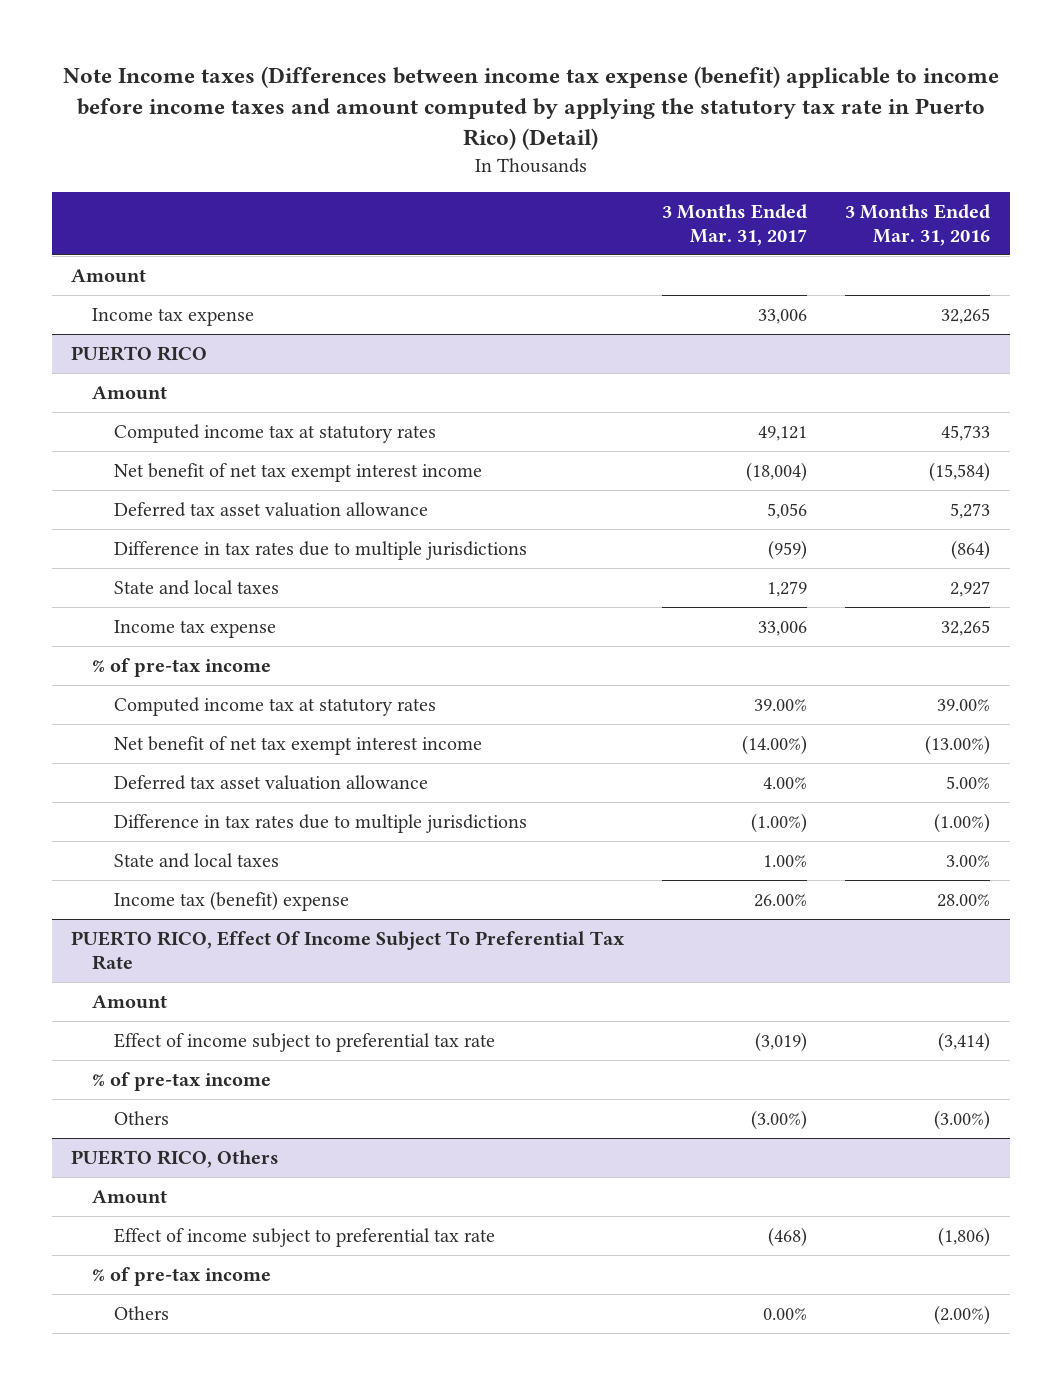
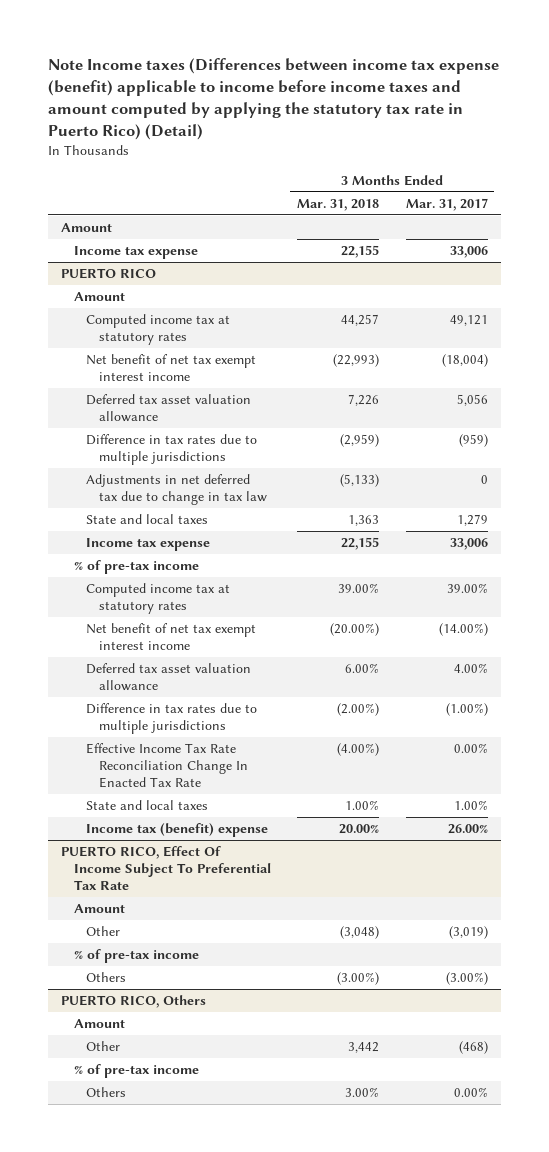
- | 3 Months Ended Mar. 31, 2017 | 3 Months Ended Mar. 31, 2016
+ | 3 Months Ended Mar. 31, 2018 | 3 Months Ended Mar. 31, 2017
@ PUERTO RICO
+ Adjustments in net deferred tax due to change in tax law | (5,133) | 0
+ Effective Income Tax Rate Reconciliation Change In Enacted Tax Rate | (4.00%) | 0.00%
@ PUERTO RICO, Effect Of Income Subject To Preferential Tax Rate
- Effect of income subject to preferential tax rate | (3,019) | (3,414)
+ Other | (3,048) | (3,019)
@ PUERTO RICO, Others
- Effect of income subject to preferential tax rate | (468) | (1,806)
+ Other | 3,442 | (468)

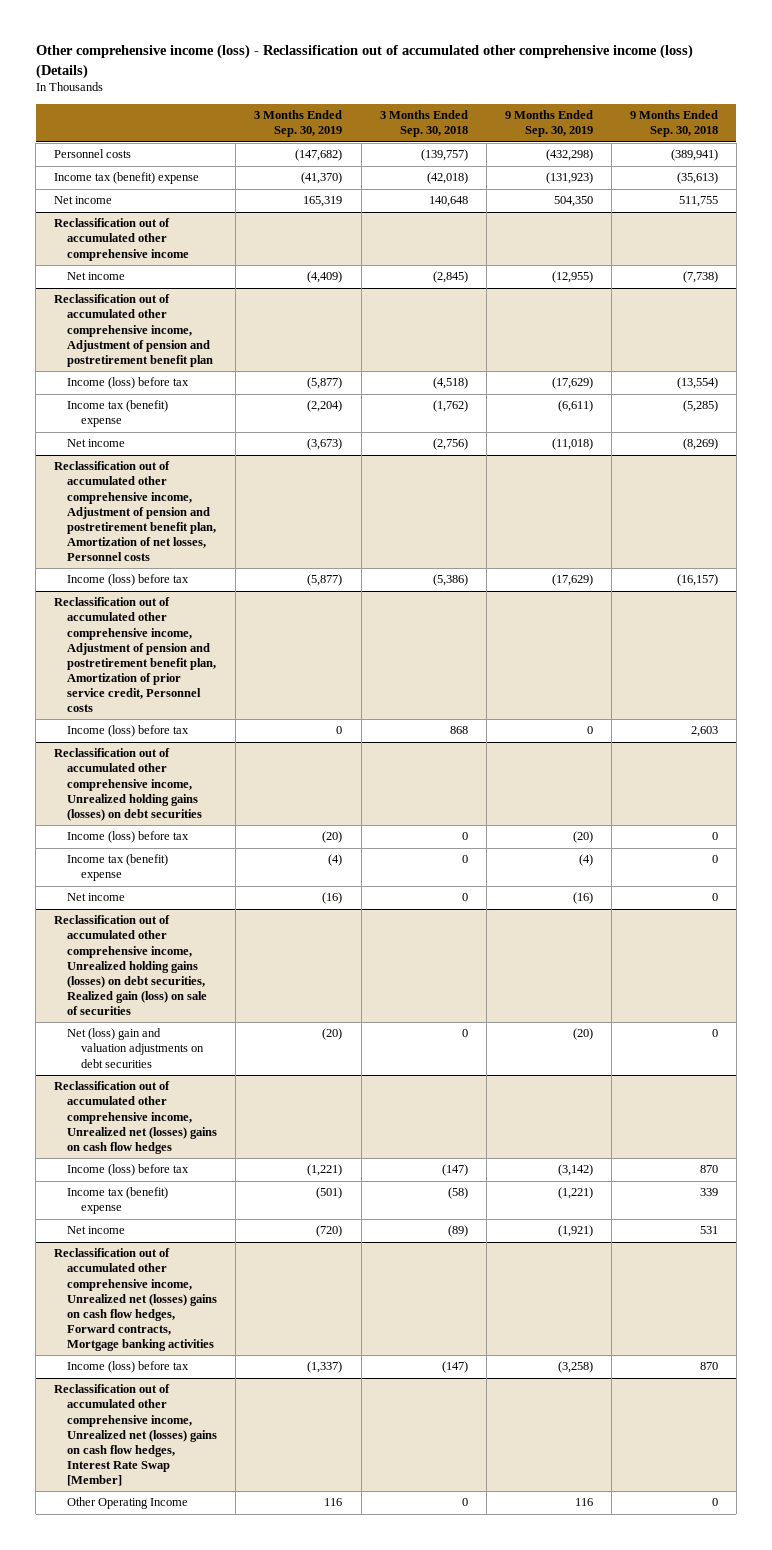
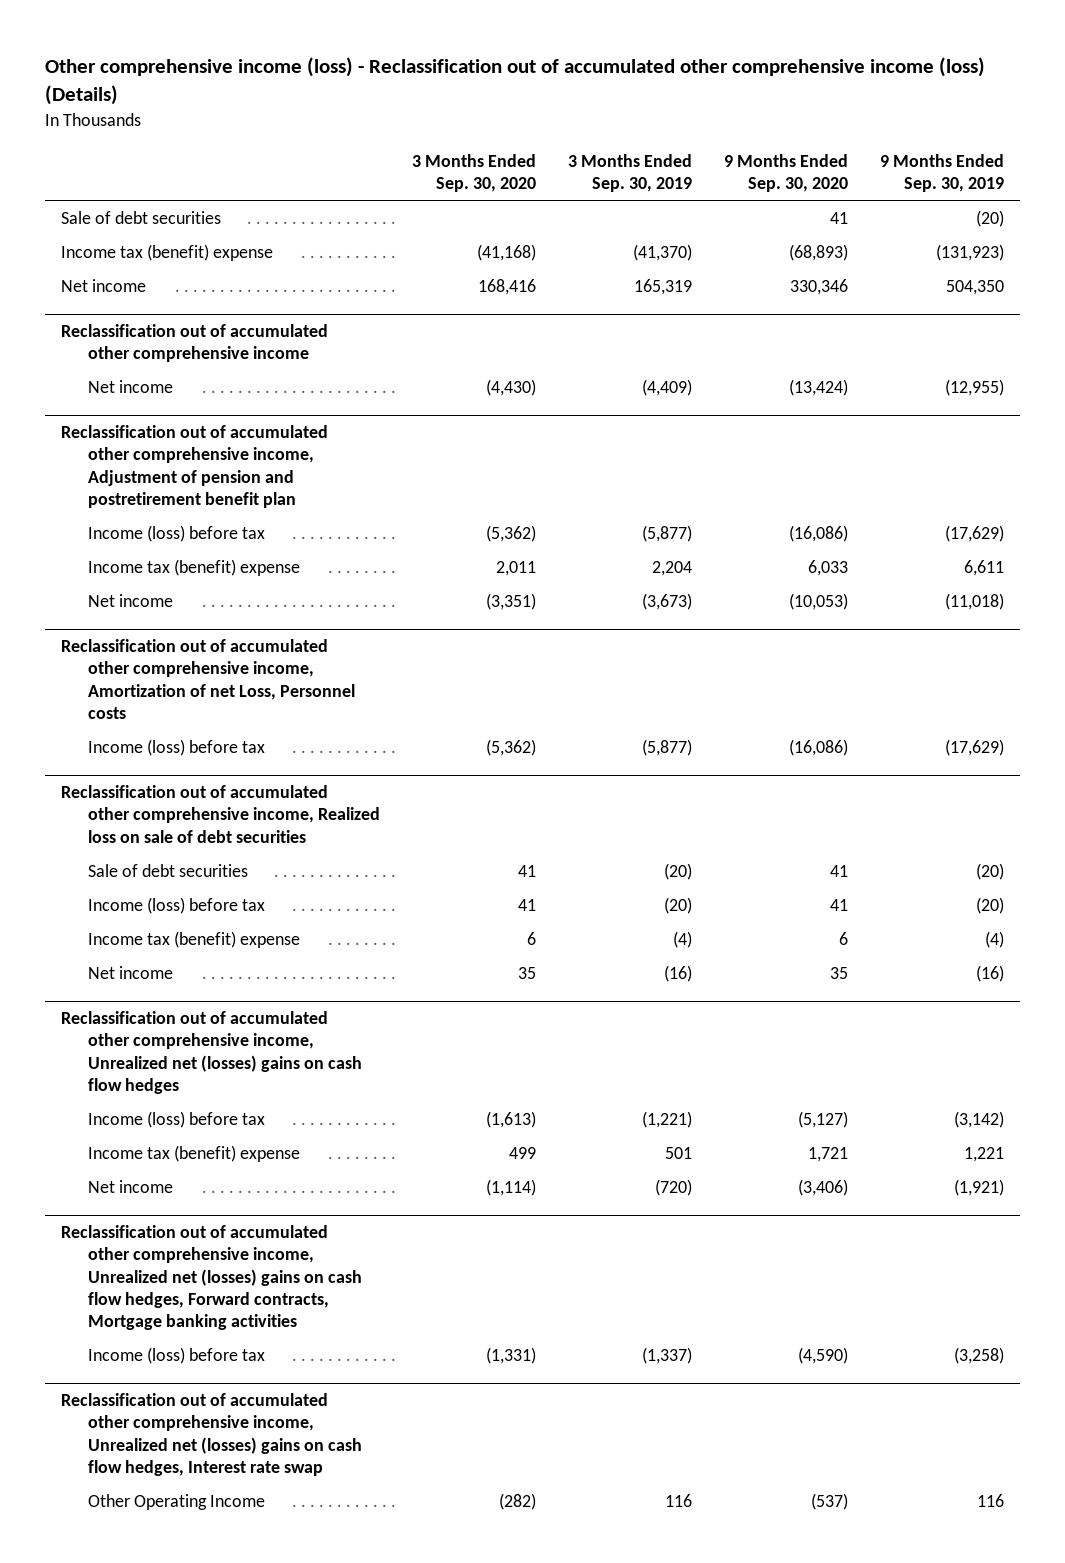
- | 3 Months Ended Sep. 30, 2019 | 3 Months Ended Sep. 30, 2018 | 9 Months Ended Sep. 30, 2019 | 9 Months Ended Sep. 30, 2018
+ | 3 Months Ended Sep. 30, 2020 | 3 Months Ended Sep. 30, 2019 | 9 Months Ended Sep. 30, 2020 | 9 Months Ended Sep. 30, 2019
- Personnel costs | (147,682) | (139,757) | (432,298) | (389,941)
+ Sale of debt securities | | | 41 | (20)
@ Reclassification out of accumulated other comprehensive income, Adjustment of pension and postretirement benefit plan
- Income tax (benefit) expense | (2,204) | (1,762) | (6,611) | (5,285)
+ Income tax (benefit) expense | 2,011 | 2,204 | 6,033 | 6,611
- Reclassification out of accumulated other comprehensive income, Adjustment of pension and postretirement benefit plan, Amortization of net losses, Personnel costs
+ Reclassification out of accumulated other comprehensive income, Amortization of net Loss, Personnel costs
- Reclassification out of accumulated other comprehensive income, Adjustment of pension and postretirement benefit plan, Amortization of prior service credit, Personnel costs
- Income (loss) before tax | 0 | 868 | 0 | 2,603
- Reclassification out of accumulated other comprehensive income, Unrealized holding gains (losses) on debt securities
+ Reclassification out of accumulated other comprehensive income, Realized loss on sale of debt securities
+ Sale of debt securities | 41 | (20) | 41 | (20)
- Reclassification out of accumulated other comprehensive income, Unrealized holding gains (losses) on debt securities, Realized gain (loss) on sale of securities
- Net (loss) gain and valuation adjustments on debt securities | (20) | 0 | (20) | 0
@ Reclassification out of accumulated other comprehensive income, Unrealized net (losses) gains on cash flow hedges
- Income tax (benefit) expense | (501) | (58) | (1,221) | 339
+ Income tax (benefit) expense | 499 | 501 | 1,721 | 1,221
- Reclassification out of accumulated other comprehensive income, Unrealized net (losses) gains on cash flow hedges, Interest Rate Swap [Member]
+ Reclassification out of accumulated other comprehensive income, Unrealized net (losses) gains on cash flow hedges, Interest rate swap

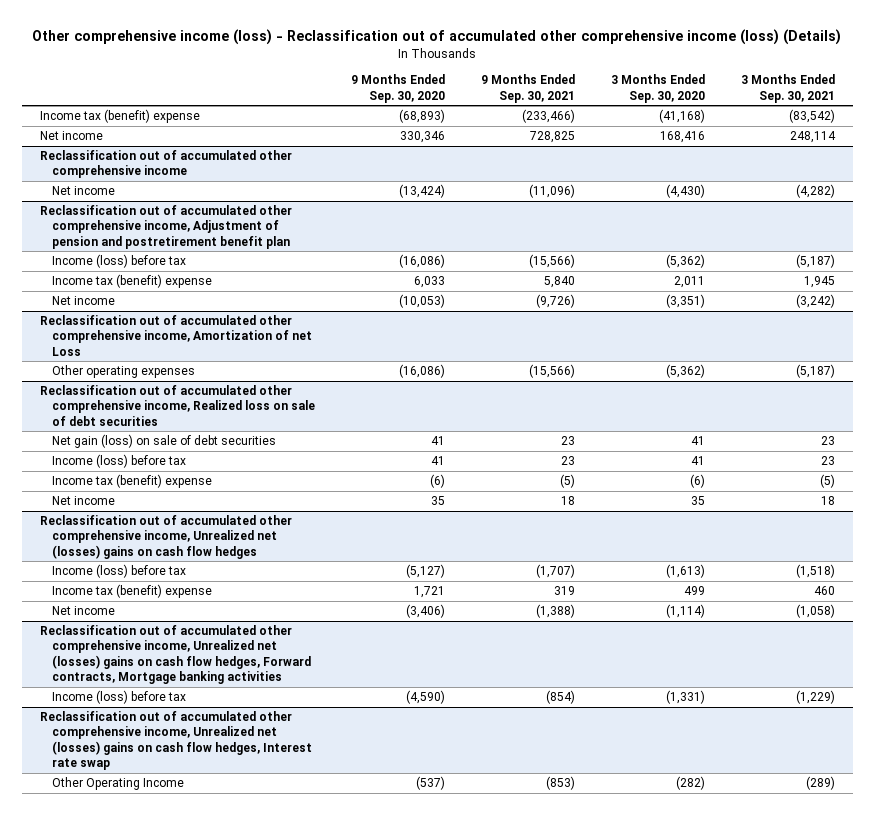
- | 3 Months Ended Sep. 30, 2020 | 3 Months Ended Sep. 30, 2019 | 9 Months Ended Sep. 30, 2020 | 9 Months Ended Sep. 30, 2019
+ | 9 Months Ended Sep. 30, 2020 | 9 Months Ended Sep. 30, 2021 | 3 Months Ended Sep. 30, 2020 | 3 Months Ended Sep. 30, 2021
- Sale of debt securities | | | 41 | (20)
- Reclassification out of accumulated other comprehensive income, Amortization of net Loss, Personnel costs
- Income (loss) before tax | (5,362) | (5,877) | (16,086) | (17,629)
+ Reclassification out of accumulated other comprehensive income, Amortization of net Loss
+ Other operating expenses | (16,086) | (15,566) | (5,362) | (5,187)
@ Reclassification out of accumulated other comprehensive income, Realized loss on sale of debt securities
- Sale of debt securities | 41 | (20) | 41 | (20)
+ Net gain (loss) on sale of debt securities | 41 | 23 | 41 | 23
- Income tax (benefit) expense | 6 | (4) | 6 | (4)
+ Income tax (benefit) expense | (6) | (5) | (6) | (5)

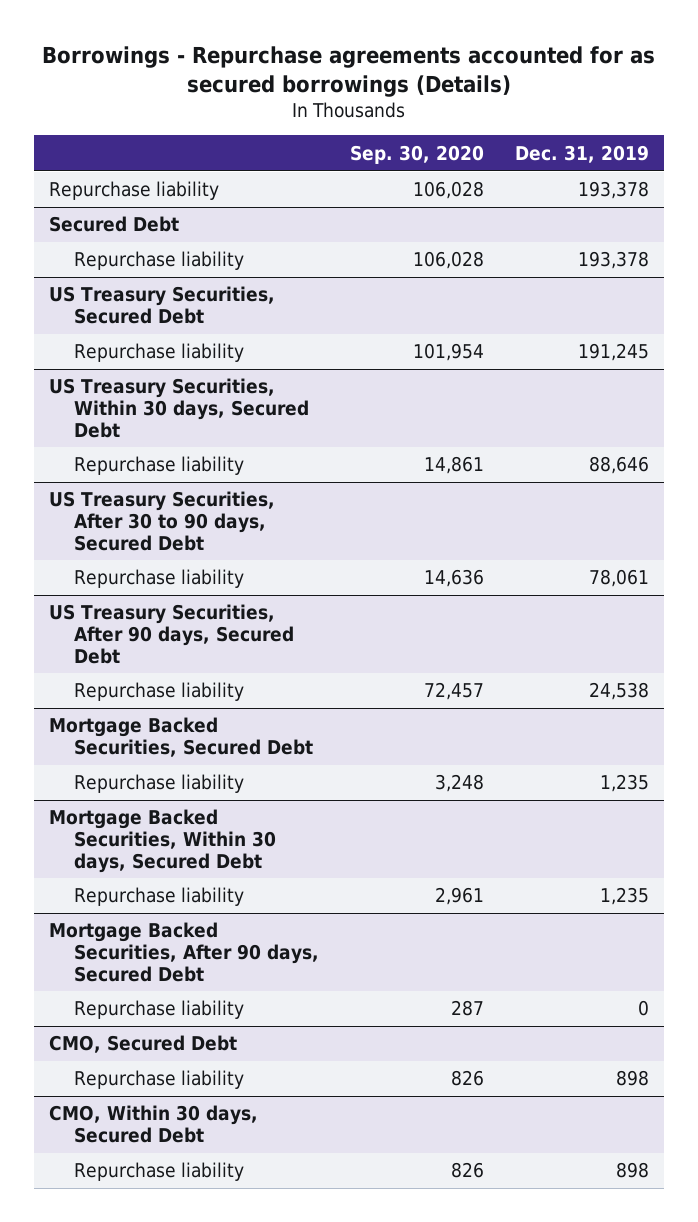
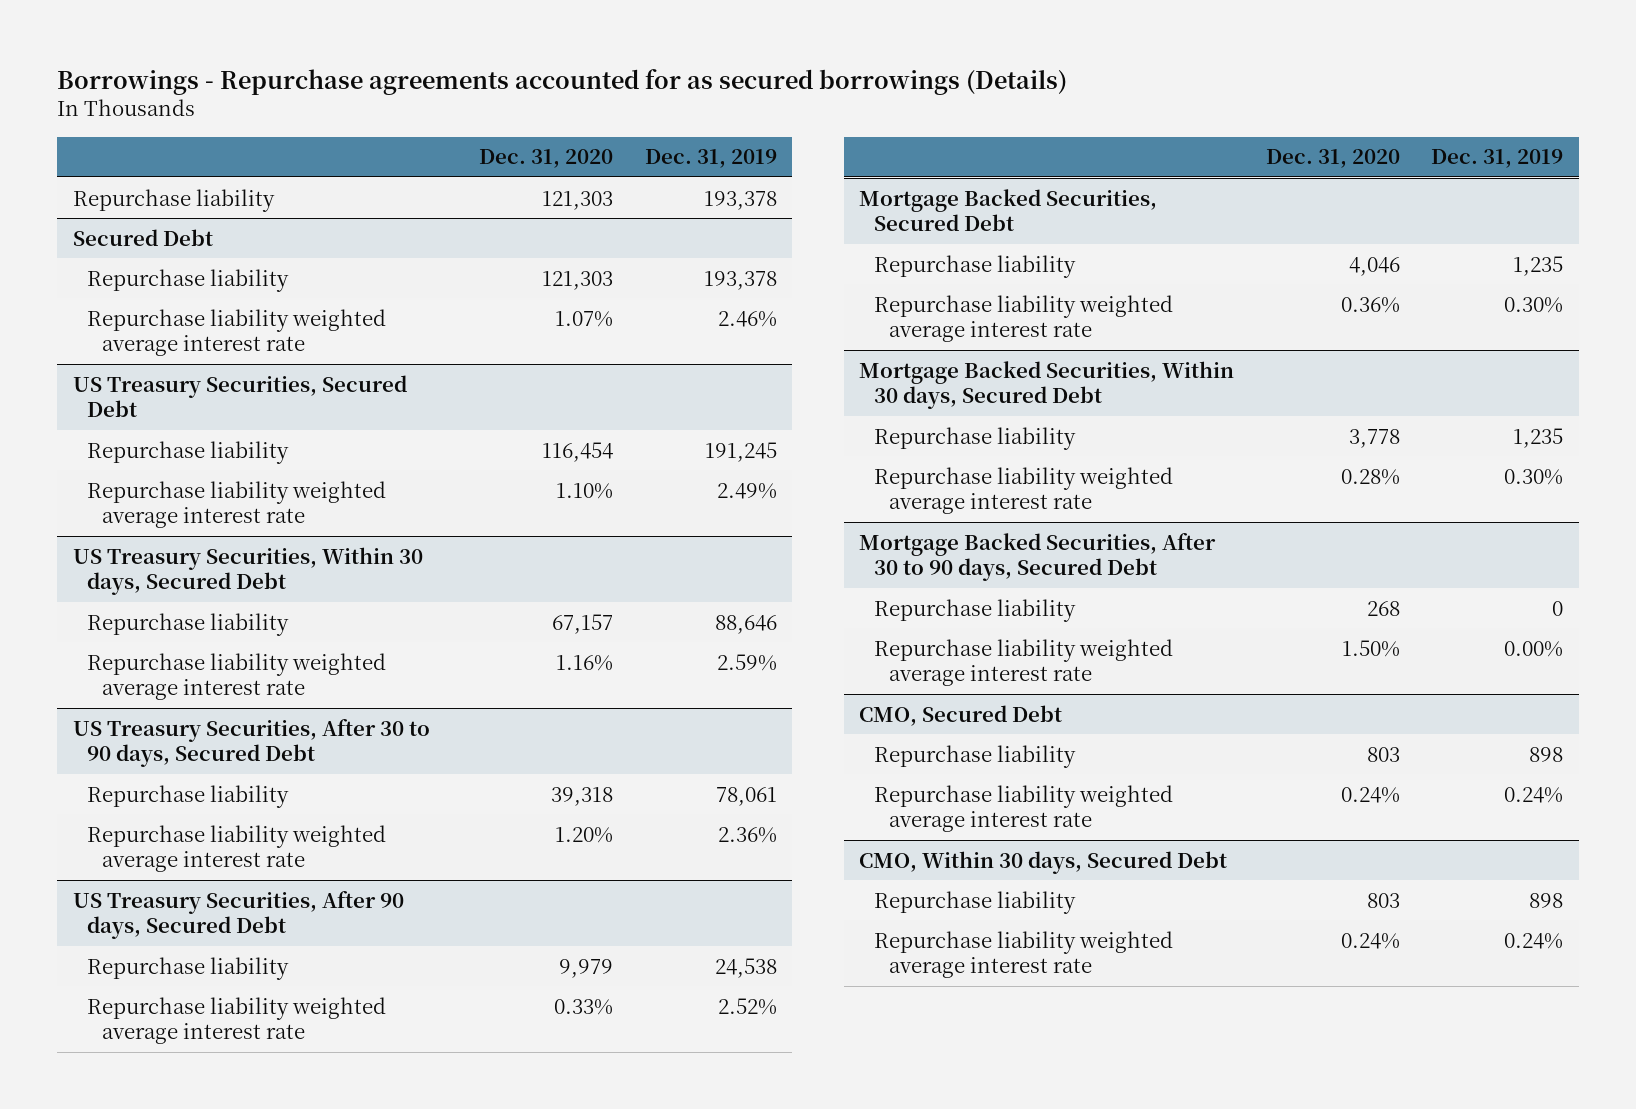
- | Sep. 30, 2020 | Dec. 31, 2019
+ | Dec. 31, 2020 | Dec. 31, 2019
@ Secured Debt
+ Repurchase liability weighted average interest rate | 1.07% | 2.46%
@ US Treasury Securities, Secured Debt
+ Repurchase liability weighted average interest rate | 1.10% | 2.49%
@ US Treasury Securities, Within 30 days, Secured Debt
+ Repurchase liability weighted average interest rate | 1.16% | 2.59%
@ US Treasury Securities, After 30 to 90 days, Secured Debt
+ Repurchase liability weighted average interest rate | 1.20% | 2.36%
@ US Treasury Securities, After 90 days, Secured Debt
+ Repurchase liability weighted average interest rate | 0.33% | 2.52%
@ Mortgage Backed Securities, Secured Debt
+ Repurchase liability weighted average interest rate | 0.36% | 0.30%
- Mortgage Backed Securities, After 90 days, Secured Debt
@ Mortgage Backed Securities, Within 30 days, Secured Debt
+ Repurchase liability weighted average interest rate | 0.28% | 0.30%
+ Mortgage Backed Securities, After 30 to 90 days, Secured Debt
+ Repurchase liability weighted average interest rate | 1.50% | 0.00%
@ CMO, Secured Debt
+ Repurchase liability weighted average interest rate | 0.24% | 0.24%
@ CMO, Within 30 days, Secured Debt
+ Repurchase liability weighted average interest rate | 0.24% | 0.24%

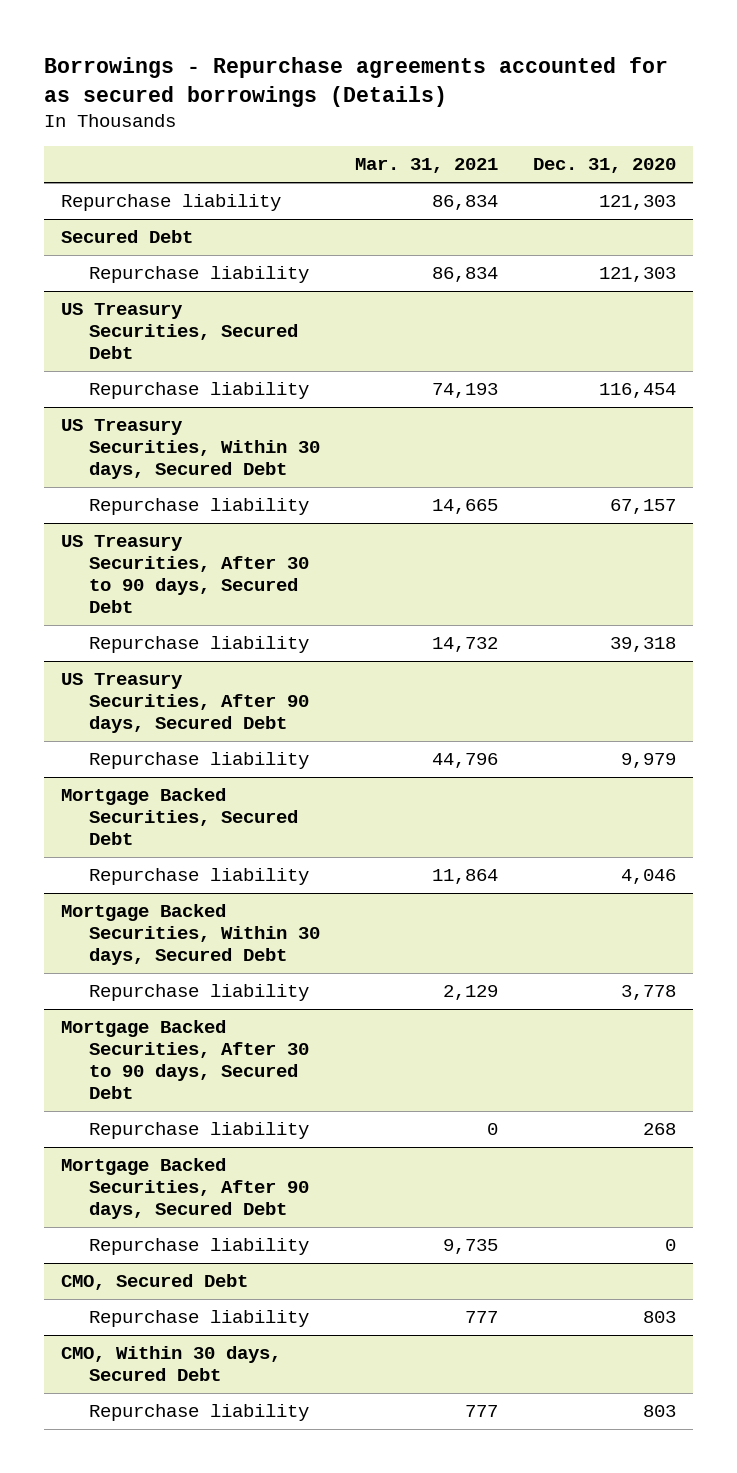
- | Dec. 31, 2020 | Dec. 31, 2019
+ | Mar. 31, 2021 | Dec. 31, 2020
@ Secured Debt
- Repurchase liability weighted average interest rate | 1.07% | 2.46%
@ US Treasury Securities, Secured Debt
- Repurchase liability weighted average interest rate | 1.10% | 2.49%
@ US Treasury Securities, Within 30 days, Secured Debt
- Repurchase liability weighted average interest rate | 1.16% | 2.59%
@ US Treasury Securities, After 30 to 90 days, Secured Debt
- Repurchase liability weighted average interest rate | 1.20% | 2.36%
@ US Treasury Securities, After 90 days, Secured Debt
- Repurchase liability weighted average interest rate | 0.33% | 2.52%
@ Mortgage Backed Securities, Secured Debt
- Repurchase liability weighted average interest rate | 0.36% | 0.30%
@ Mortgage Backed Securities, Within 30 days, Secured Debt
- Repurchase liability weighted average interest rate | 0.28% | 0.30%
@ Mortgage Backed Securities, After 30 to 90 days, Secured Debt
- Repurchase liability weighted average interest rate | 1.50% | 0.00%
+ Mortgage Backed Securities, After 90 days, Secured Debt
+ Repurchase liability | 9,735 | 0
@ CMO, Secured Debt
- Repurchase liability weighted average interest rate | 0.24% | 0.24%
@ CMO, Within 30 days, Secured Debt
- Repurchase liability weighted average interest rate | 0.24% | 0.24%

